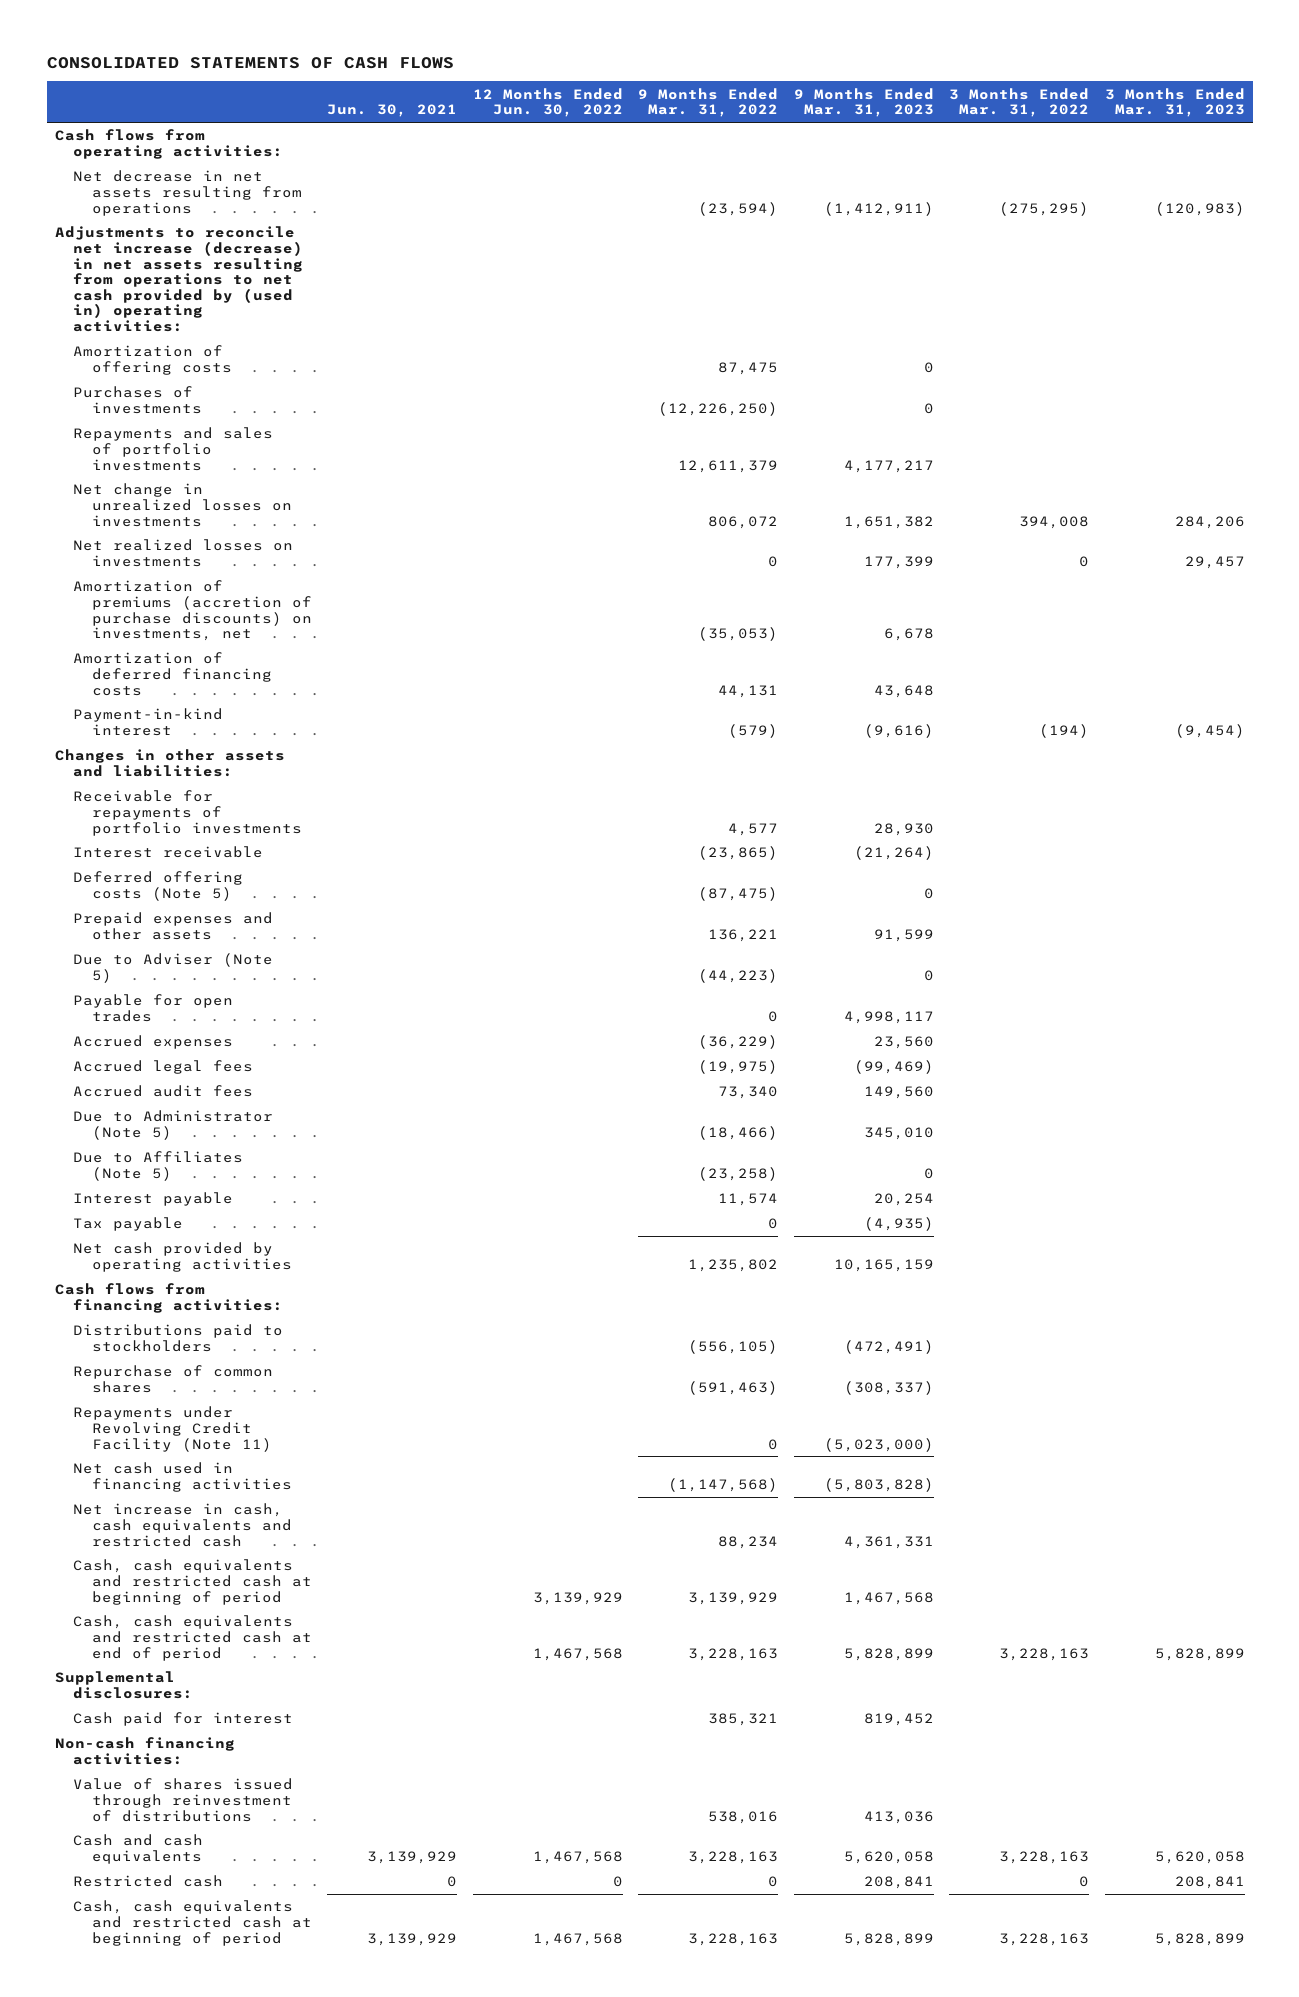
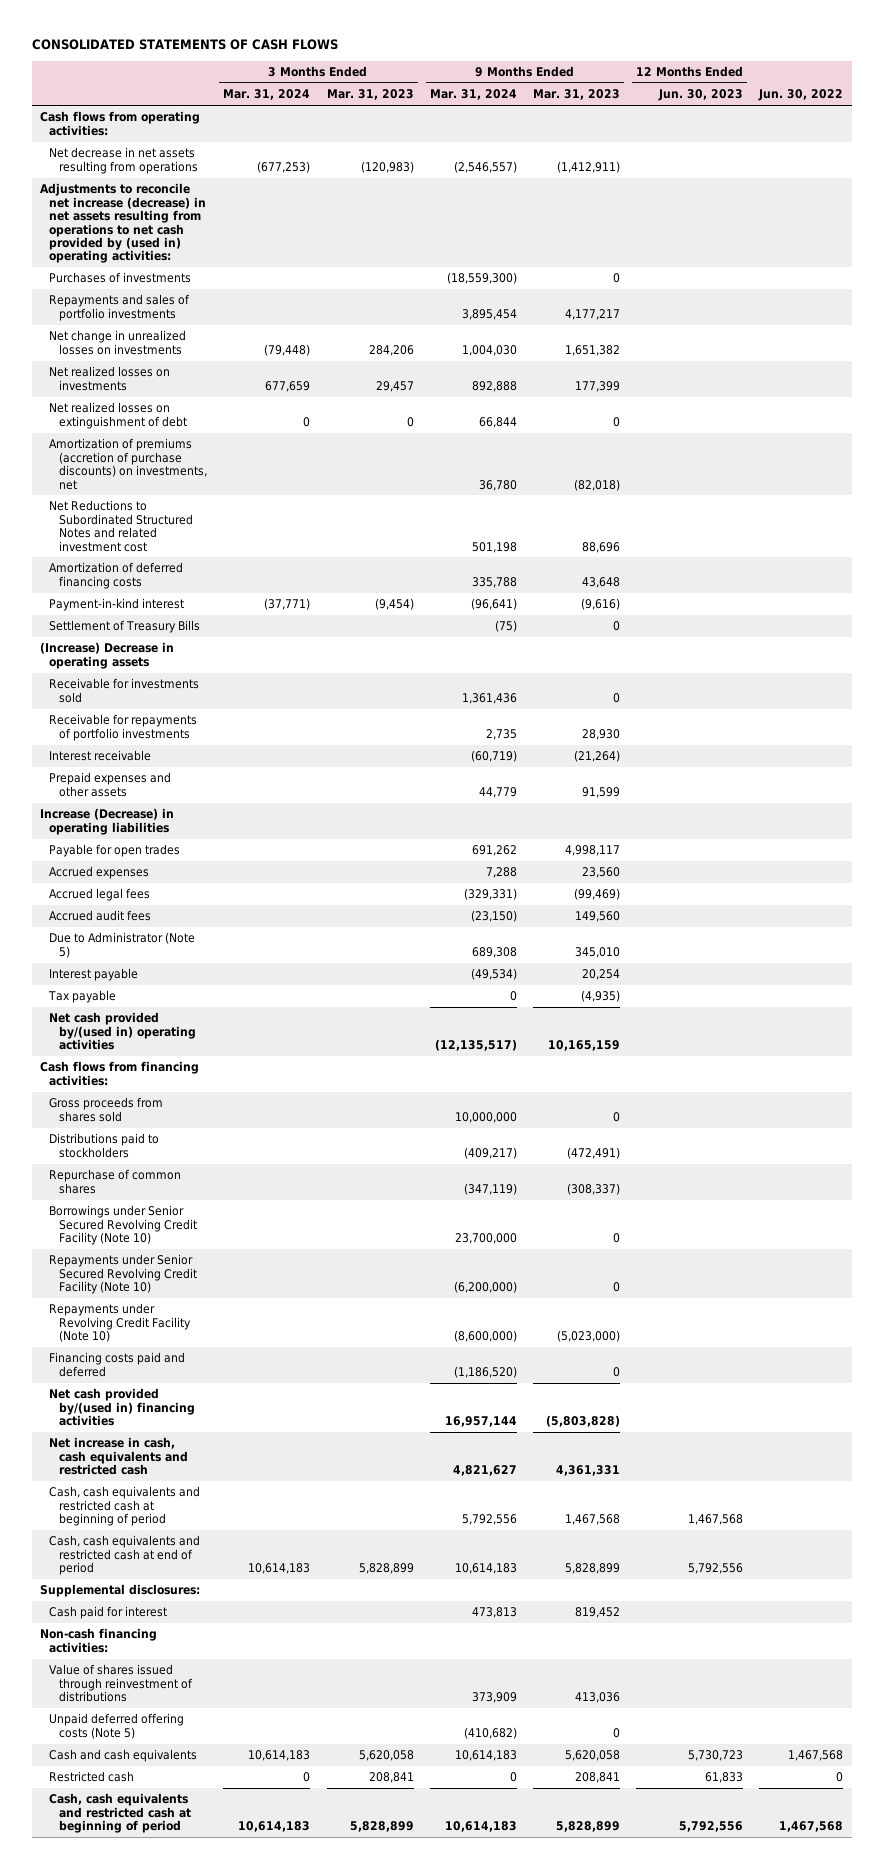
- | Jun. 30, 2021 | 12 Months Ended Jun. 30, 2022 | 9 Months Ended Mar. 31, 2022 | 9 Months Ended Mar. 31, 2023 | 3 Months Ended Mar. 31, 2022 | 3 Months Ended Mar. 31, 2023
+ | 3 Months Ended Mar. 31, 2024 | 3 Months Ended Mar. 31, 2023 | 9 Months Ended Mar. 31, 2024 | 9 Months Ended Mar. 31, 2023 | 12 Months Ended Jun. 30, 2023 | Jun. 30, 2022
- Amortization of offering costs | | | 87,475 | 0 | |
- Amortization of premiums (accretion of purchase discounts) on investments, net | | | (35,053) | 6,678 | |
+ Net realized losses on extinguishment of debt | 0 | 0 | 66,844 | 0 | |
+ Amortization of premiums (accretion of purchase discounts) on investments, net | | | 36,780 | (82,018) | |
+ Net Reductions to Subordinated Structured Notes and related investment cost | | | 501,198 | 88,696 | |
- Changes in other assets and liabilities:
+ Settlement of Treasury Bills | | | (75) | 0 | |
+ (Increase) Decrease in operating assets
+ Receivable for investments sold | | | 1,361,436 | 0 | |
- Deferred offering costs (Note 5) | | | (87,475) | 0 | |
- Due to Adviser (Note 5) | | | (44,223) | 0 | |
+ Increase (Decrease) in operating liabilities
- Due to Affiliates (Note 5) | | | (23,258) | 0 | |
- Net cash provided by operating activities | | | 1,235,802 | 10,165,159 | |
+ Net cash provided by/(used in) operating activities | | | (12,135,517) | 10,165,159 | |
+ Gross proceeds from shares sold | | | 10,000,000 | 0 | |
- Repayments under Revolving Credit Facility (Note 11) | | | 0 | (5,023,000) | |
- Net cash used in financing activities | | | (1,147,568) | (5,803,828) | |
+ Borrowings under Senior Secured Revolving Credit Facility (Note 10) | | | 23,700,000 | 0 | |
+ Repayments under Senior Secured Revolving Credit Facility (Note 10) | | | (6,200,000) | 0 | |
+ Repayments under Revolving Credit Facility (Note 10) | | | (8,600,000) | (5,023,000) | |
+ Financing costs paid and deferred | | | (1,186,520) | 0 | |
+ Net cash provided by/(used in) financing activities | | | 16,957,144 | (5,803,828) | |
+ Unpaid deferred offering costs (Note 5) | | | (410,682) | 0 | |

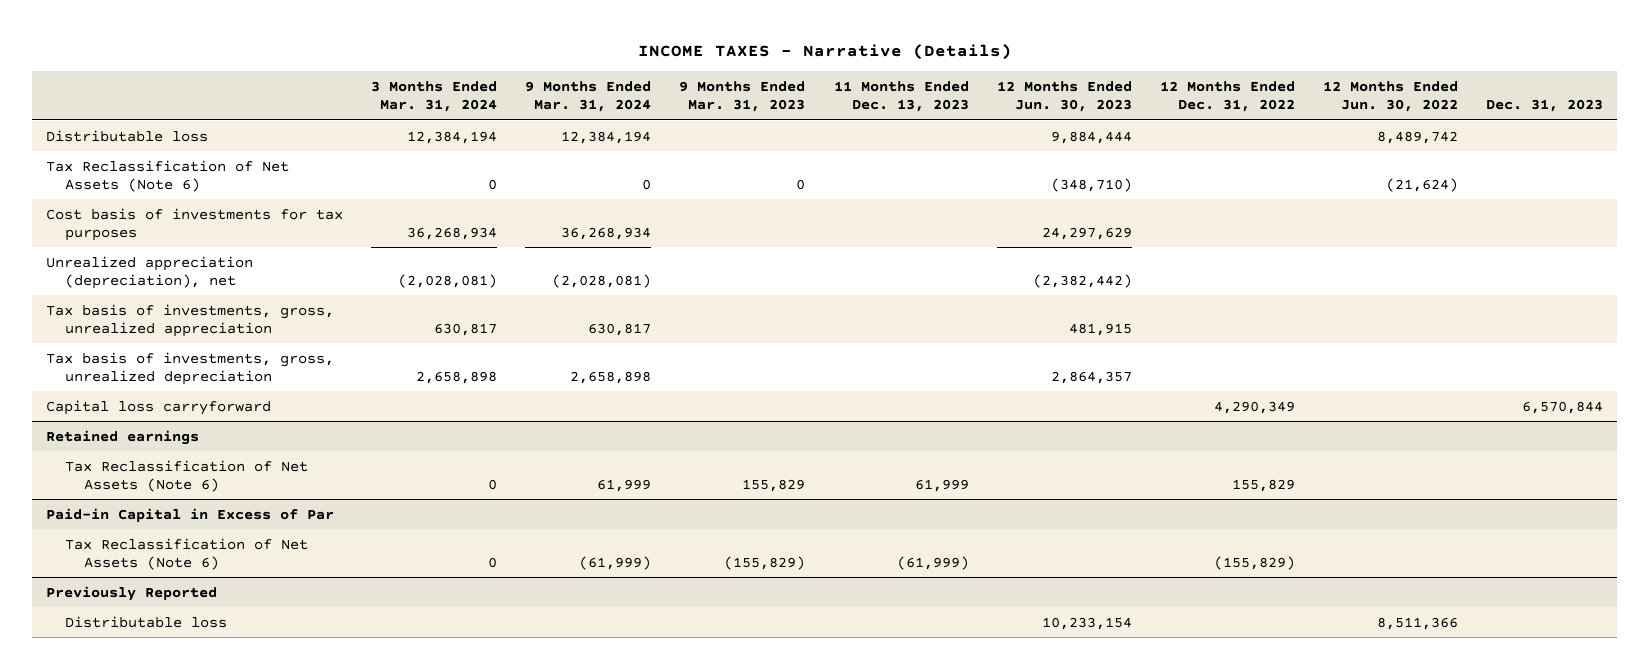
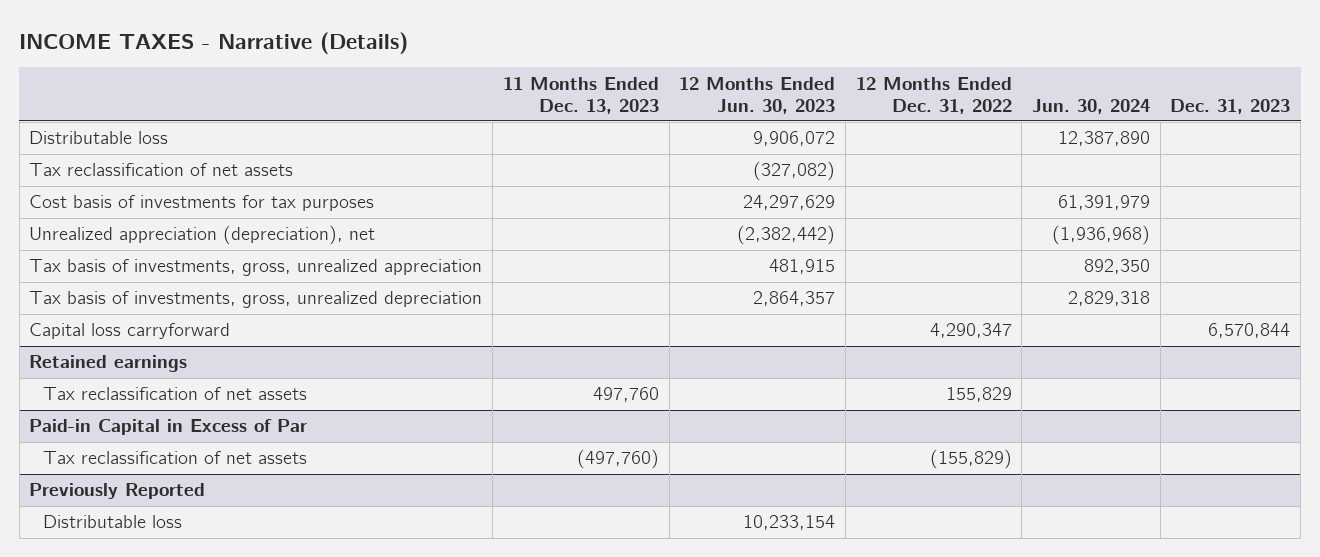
- | 3 Months Ended Mar. 31, 2024 | 9 Months Ended Mar. 31, 2024 | 9 Months Ended Mar. 31, 2023 | 11 Months Ended Dec. 13, 2023 | 12 Months Ended Jun. 30, 2023 | 12 Months Ended Dec. 31, 2022 | 12 Months Ended Jun. 30, 2022 | Dec. 31, 2023
+ | 11 Months Ended Dec. 13, 2023 | 12 Months Ended Jun. 30, 2023 | 12 Months Ended Dec. 31, 2022 | Jun. 30, 2024 | Dec. 31, 2023
- Distributable loss | 12,384,194 | 12,384,194 | | | 9,884,444 | | 8,489,742 |
- Tax Reclassification of Net Assets (Note 6) | 0 | 0 | 0 | | (348,710) | | (21,624) |
+ Distributable loss | | 9,906,072 | | 12,387,890 |
+ Tax reclassification of net assets | | (327,082) | | |
- Capital loss carryforward | | | | | | 4,290,349 | | 6,570,844
+ Capital loss carryforward | | | 4,290,347 | | 6,570,844
@ Retained earnings
- Tax Reclassification of Net Assets (Note 6) | 0 | 61,999 | 155,829 | 61,999 | | 155,829 | |
+ Tax reclassification of net assets | 497,760 | | 155,829 | |
@ Paid-in Capital in Excess of Par
- Tax Reclassification of Net Assets (Note 6) | 0 | (61,999) | (155,829) | (61,999) | | (155,829) | |
+ Tax reclassification of net assets | (497,760) | | (155,829) | |

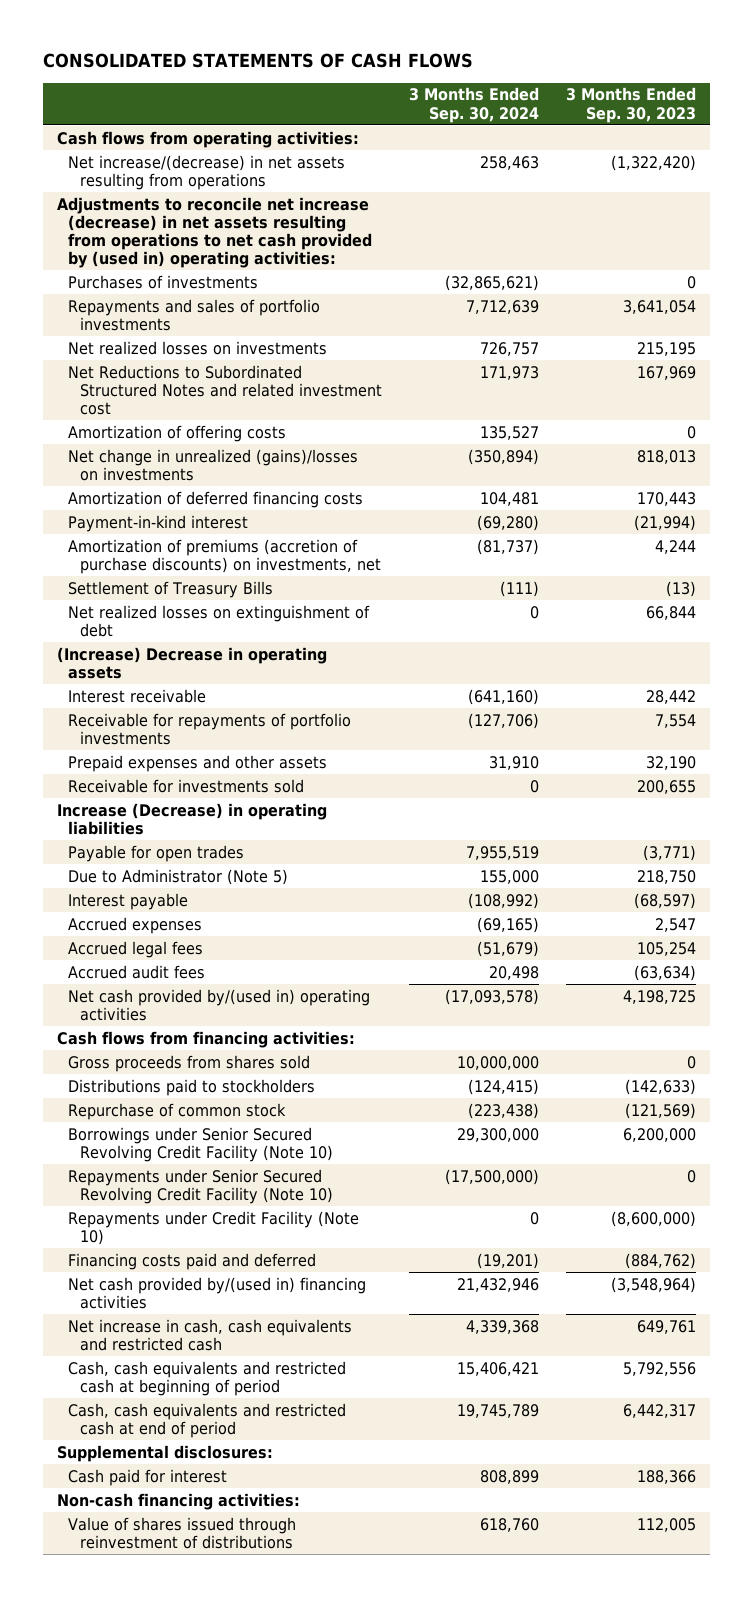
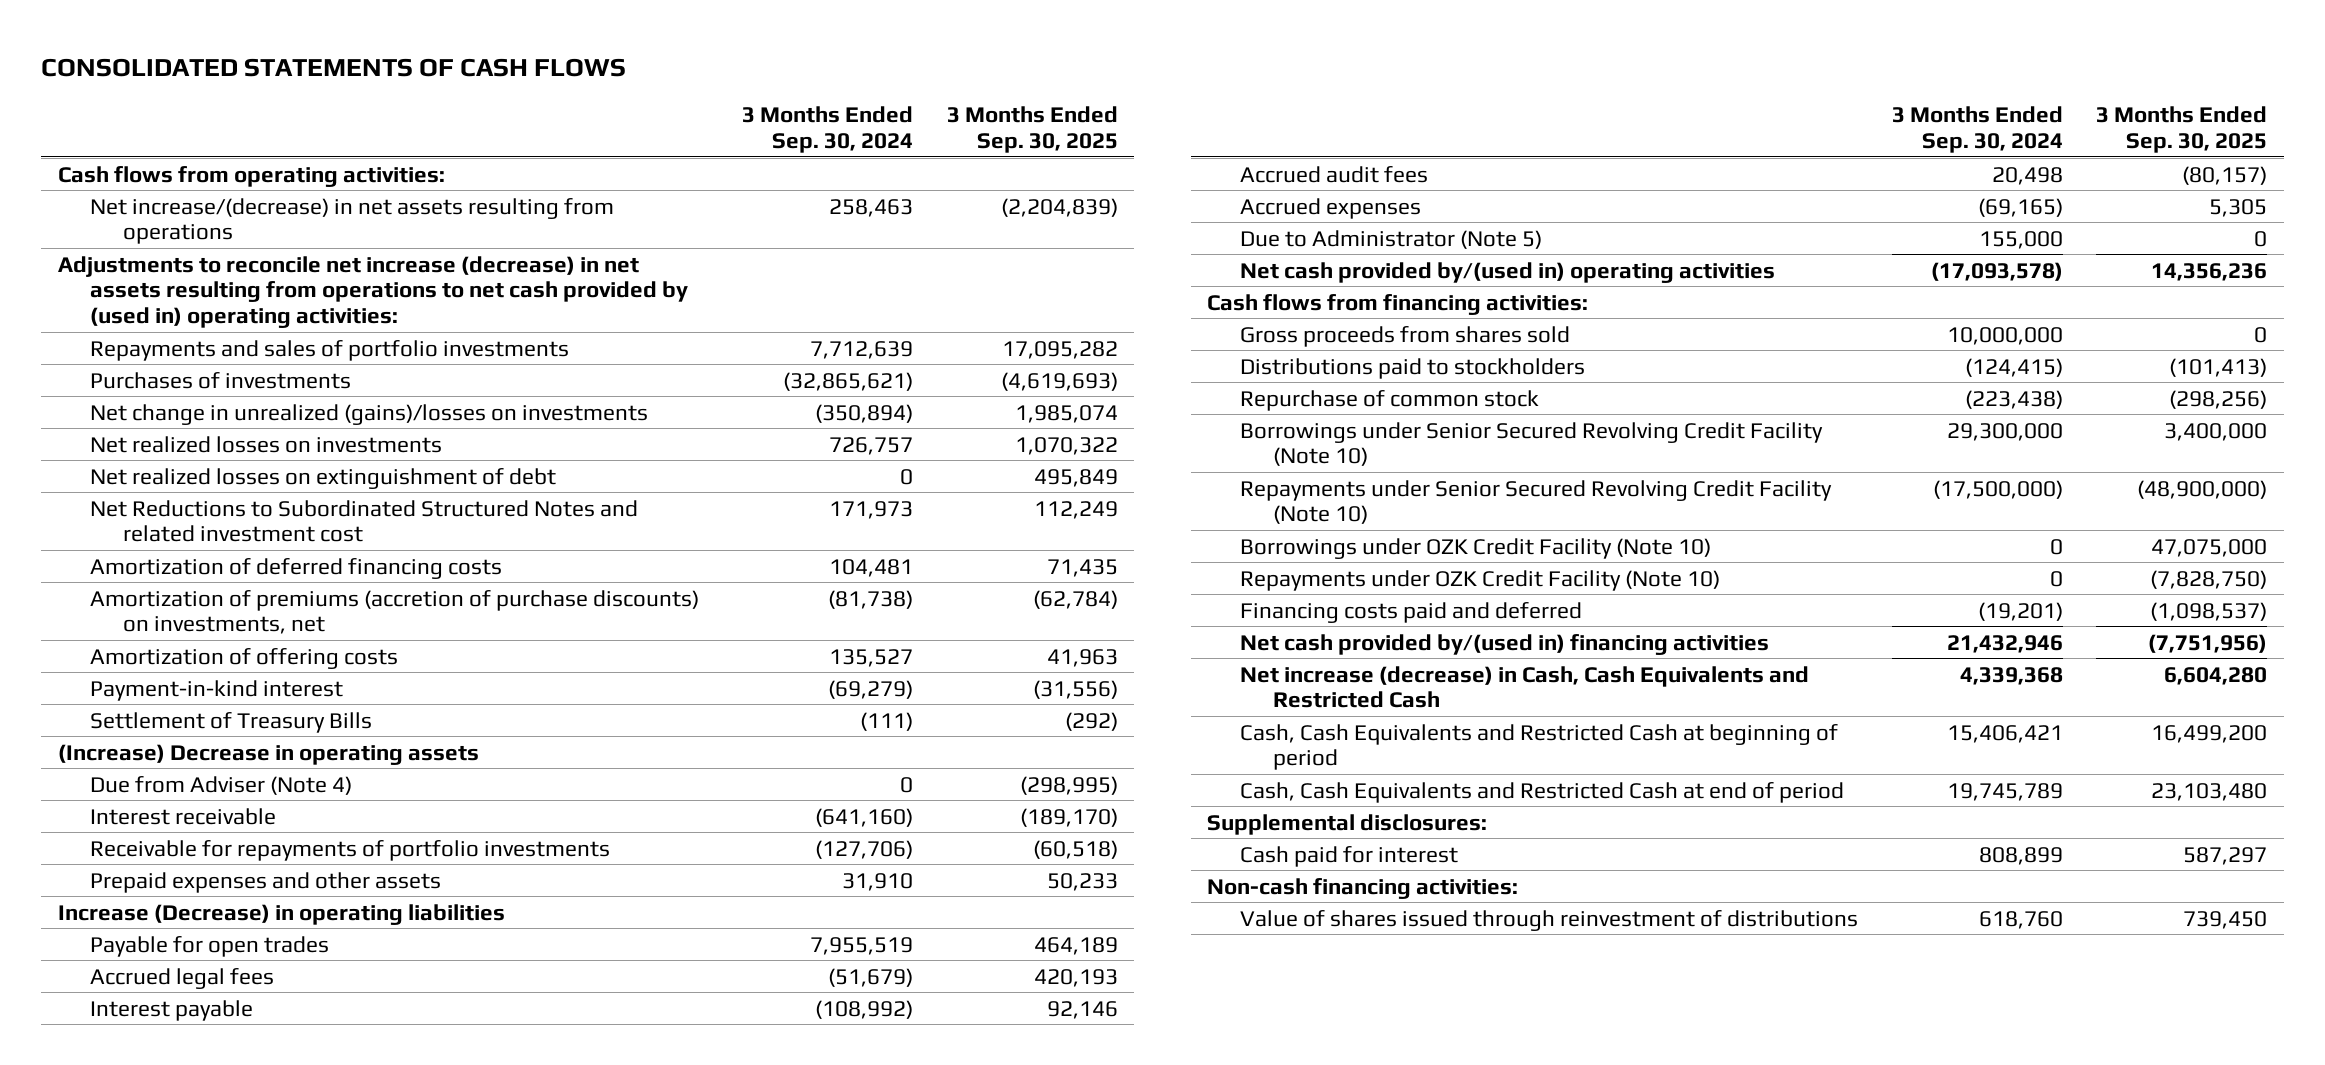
- | 3 Months Ended Sep. 30, 2024 | 3 Months Ended Sep. 30, 2023
+ | 3 Months Ended Sep. 30, 2024 | 3 Months Ended Sep. 30, 2025
moved down: Purchases of investments | (32,865,621) | (4,619,693)
moved up: Net change in unrealized (gains)/losses on investments | (350,894) | 1,985,074
moved up: Net realized losses on extinguishment of debt | 0 | 495,849
- Payment-in-kind interest | (69,280) | (21,994)
- Amortization of premiums (accretion of purchase discounts) on investments, net | (81,737) | 4,244
+ Amortization of premiums (accretion of purchase discounts) on investments, net | (81,738) | (62,784)
moved down: Amortization of offering costs | 135,527 | 41,963
+ Payment-in-kind interest | (69,279) | (31,556)
+ Due from Adviser (Note 4) | 0 | (298,995)
- Receivable for investments sold | 0 | 200,655
moved down: Interest payable | (108,992) | 92,146
moved down: Accrued expenses | (69,165) | 5,305
moved down: Due to Administrator (Note 5) | 155,000 | 0
- Repayments under Credit Facility (Note 10) | 0 | (8,600,000)
+ Borrowings under OZK Credit Facility (Note 10) | 0 | 47,075,000
+ Repayments under OZK Credit Facility (Note 10) | 0 | (7,828,750)
- Net increase in cash, cash equivalents and restricted cash | 4,339,368 | 649,761
- Cash, cash equivalents and restricted cash at beginning of period | 15,406,421 | 5,792,556
- Cash, cash equivalents and restricted cash at end of period | 19,745,789 | 6,442,317
+ Net increase (decrease) in Cash, Cash Equivalents and Restricted Cash | 4,339,368 | 6,604,280
+ Cash, Cash Equivalents and Restricted Cash at beginning of period | 15,406,421 | 16,499,200
+ Cash, Cash Equivalents and Restricted Cash at end of period | 19,745,789 | 23,103,480

